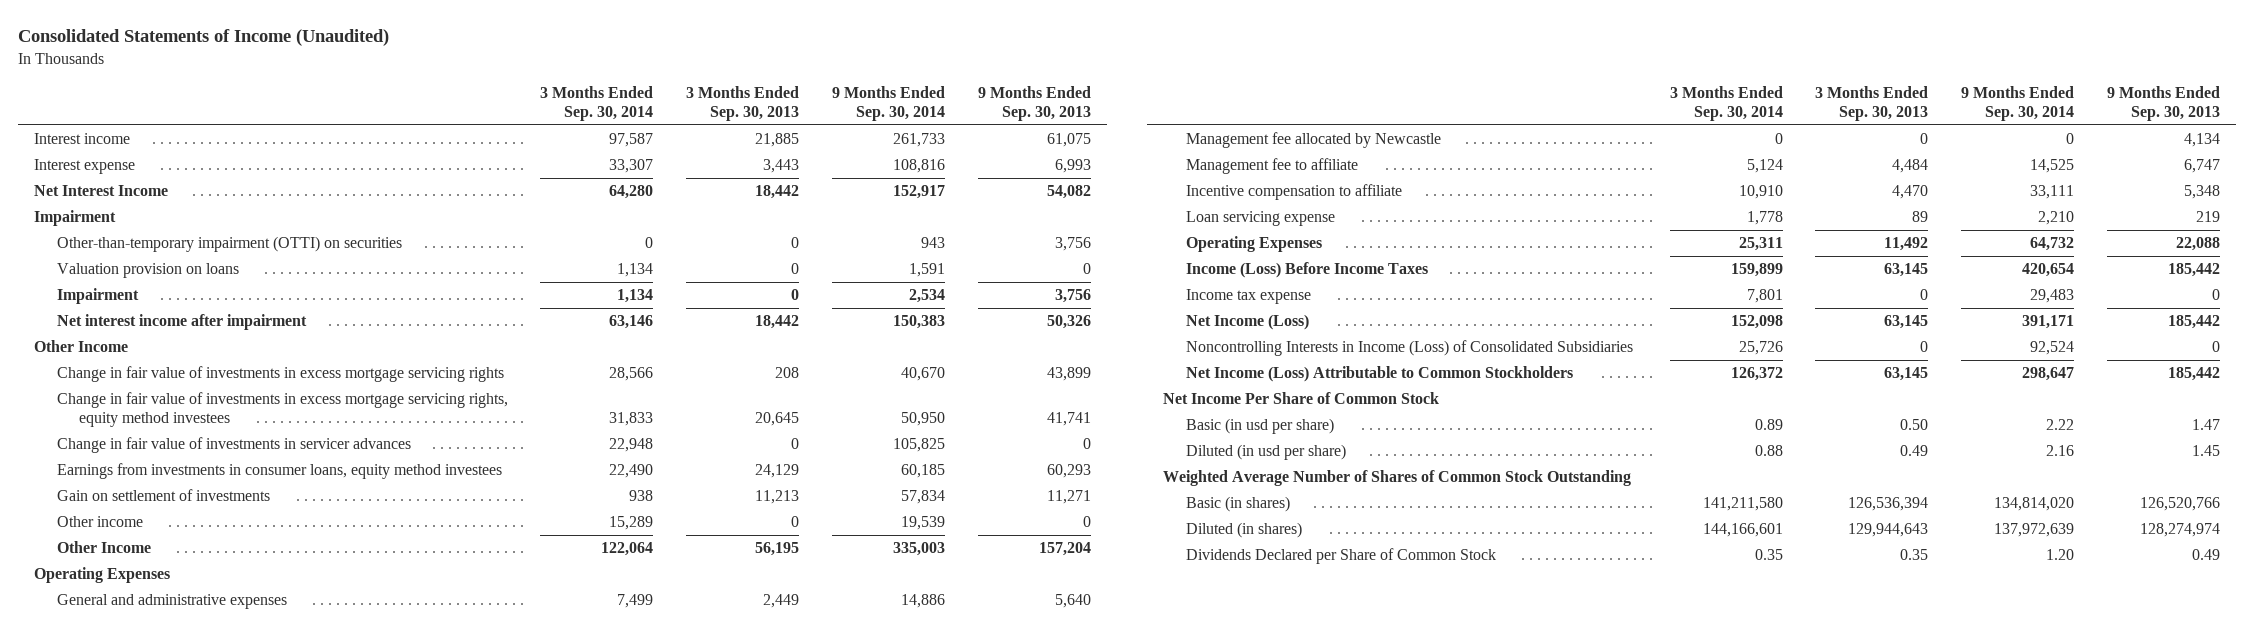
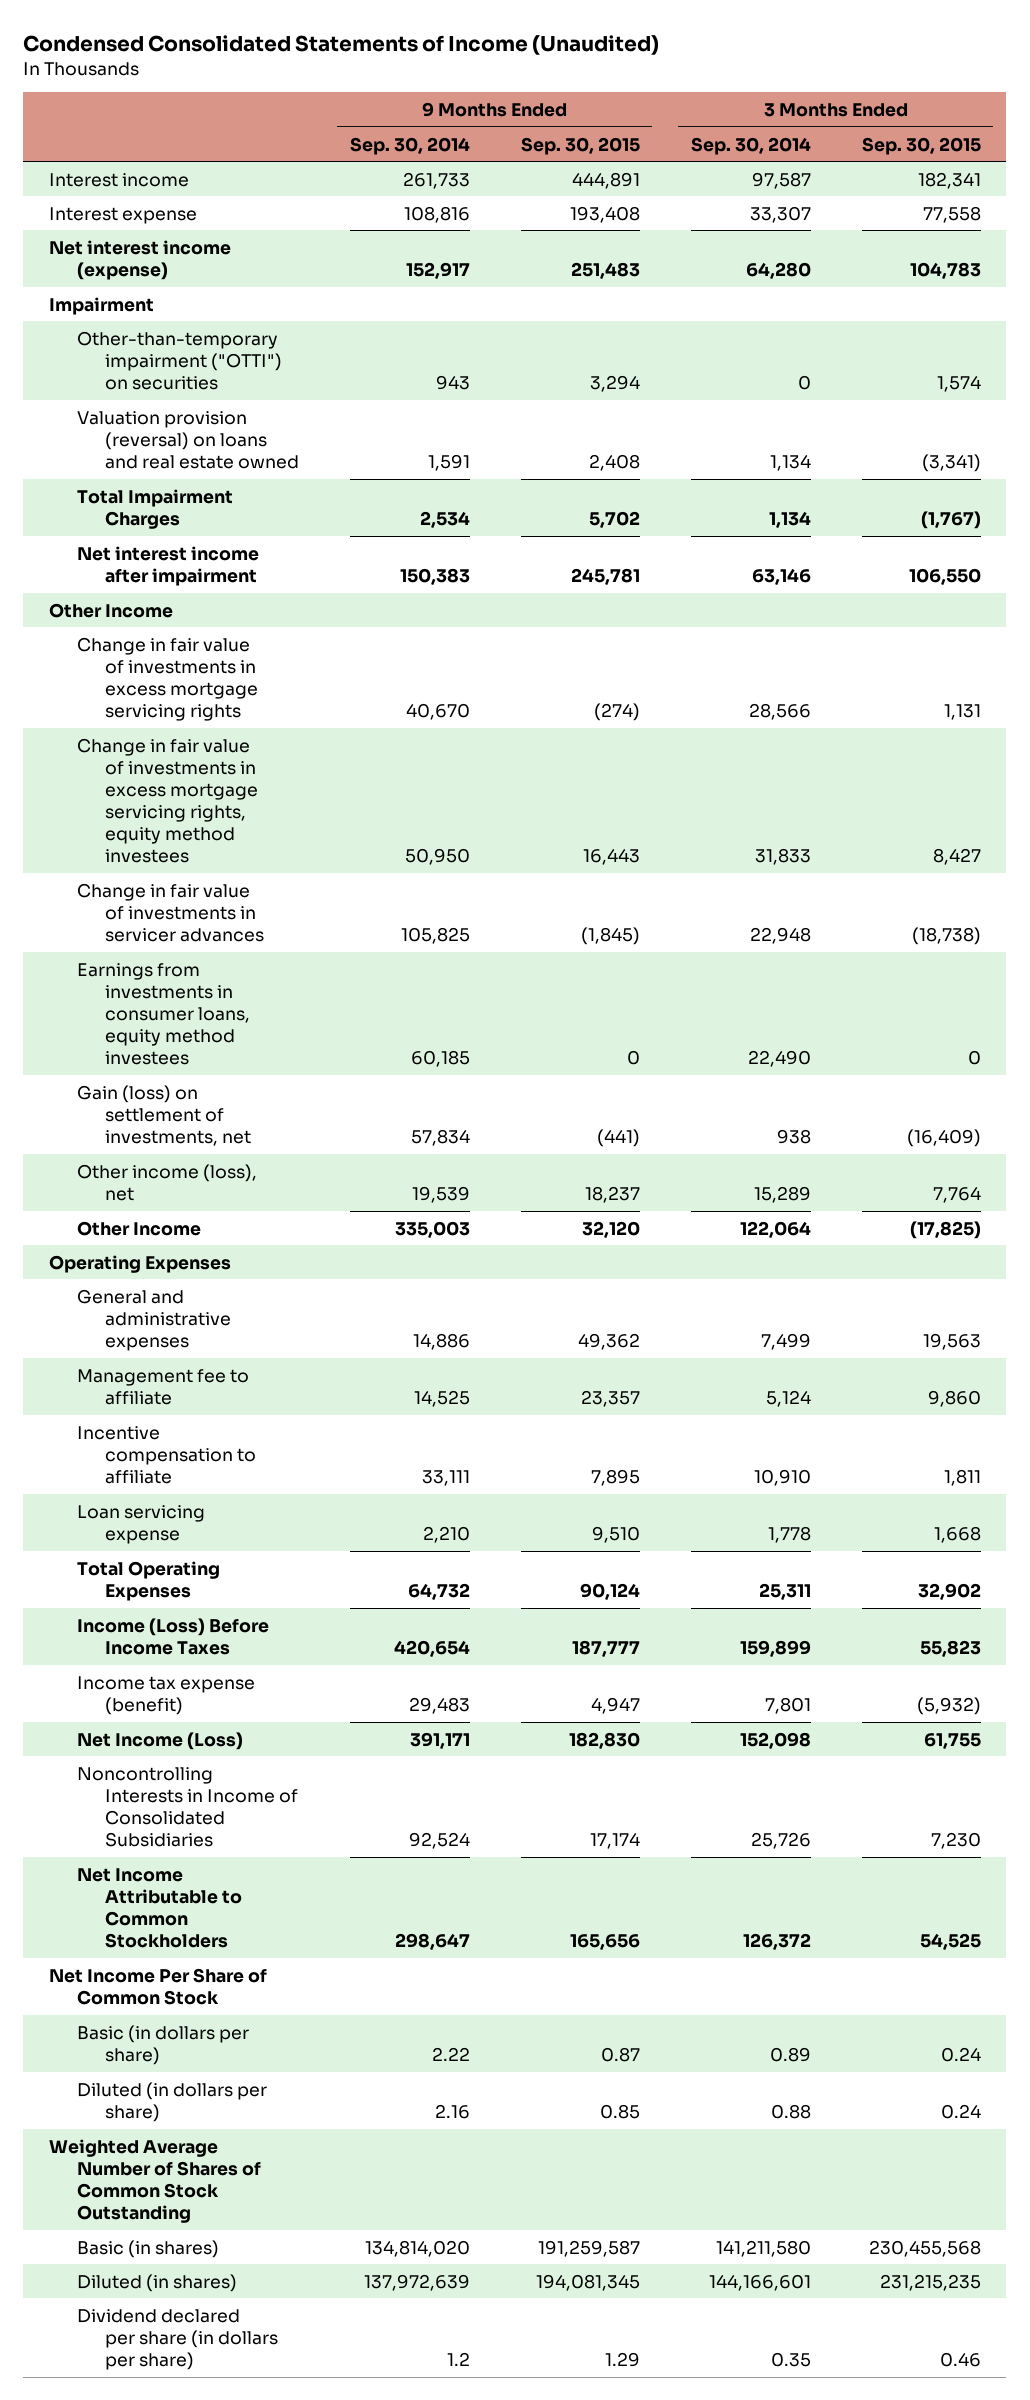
- Consolidated Statements of Income (Unaudited)
+ Condensed Consolidated Statements of Income (Unaudited)
- | 3 Months Ended Sep. 30, 2014 | 3 Months Ended Sep. 30, 2013 | 9 Months Ended Sep. 30, 2014 | 9 Months Ended Sep. 30, 2013
+ | 9 Months Ended Sep. 30, 2014 | 9 Months Ended Sep. 30, 2015 | 3 Months Ended Sep. 30, 2014 | 3 Months Ended Sep. 30, 2015
- Net Interest Income | 64,280 | 18,442 | 152,917 | 54,082
+ Net interest income (expense) | 152,917 | 251,483 | 64,280 | 104,783
- Other-than-temporary impairment (OTTI) on securities | 0 | 0 | 943 | 3,756
- Valuation provision on loans | 1,134 | 0 | 1,591 | 0
- Impairment | 1,134 | 0 | 2,534 | 3,756
+ Other-than-temporary impairment ("OTTI") on securities | 943 | 3,294 | 0 | 1,574
+ Valuation provision (reversal) on loans and real estate owned | 1,591 | 2,408 | 1,134 | (3,341)
+ Total Impairment Charges | 2,534 | 5,702 | 1,134 | (1,767)
- Gain on settlement of investments | 938 | 11,213 | 57,834 | 11,271
- Other income | 15,289 | 0 | 19,539 | 0
+ Gain (loss) on settlement of investments, net | 57,834 | (441) | 938 | (16,409)
+ Other income (loss), net | 19,539 | 18,237 | 15,289 | 7,764
- Management fee allocated by Newcastle | 0 | 0 | 0 | 4,134
- Operating Expenses | 25,311 | 11,492 | 64,732 | 22,088
+ Total Operating Expenses | 64,732 | 90,124 | 25,311 | 32,902
- Income tax expense | 7,801 | 0 | 29,483 | 0
+ Income tax expense (benefit) | 29,483 | 4,947 | 7,801 | (5,932)
- Noncontrolling Interests in Income (Loss) of Consolidated Subsidiaries | 25,726 | 0 | 92,524 | 0
- Net Income (Loss) Attributable to Common Stockholders | 126,372 | 63,145 | 298,647 | 185,442
+ Noncontrolling Interests in Income of Consolidated Subsidiaries | 92,524 | 17,174 | 25,726 | 7,230
+ Net Income Attributable to Common Stockholders | 298,647 | 165,656 | 126,372 | 54,525
- Basic (in usd per share) | 0.89 | 0.50 | 2.22 | 1.47
- Diluted (in usd per share) | 0.88 | 0.49 | 2.16 | 1.45
+ Basic (in dollars per share) | 2.22 | 0.87 | 0.89 | 0.24
+ Diluted (in dollars per share) | 2.16 | 0.85 | 0.88 | 0.24
- Dividends Declared per Share of Common Stock | 0.35 | 0.35 | 1.20 | 0.49
+ Dividend declared per share (in dollars per share) | 1.2 | 1.29 | 0.35 | 0.46

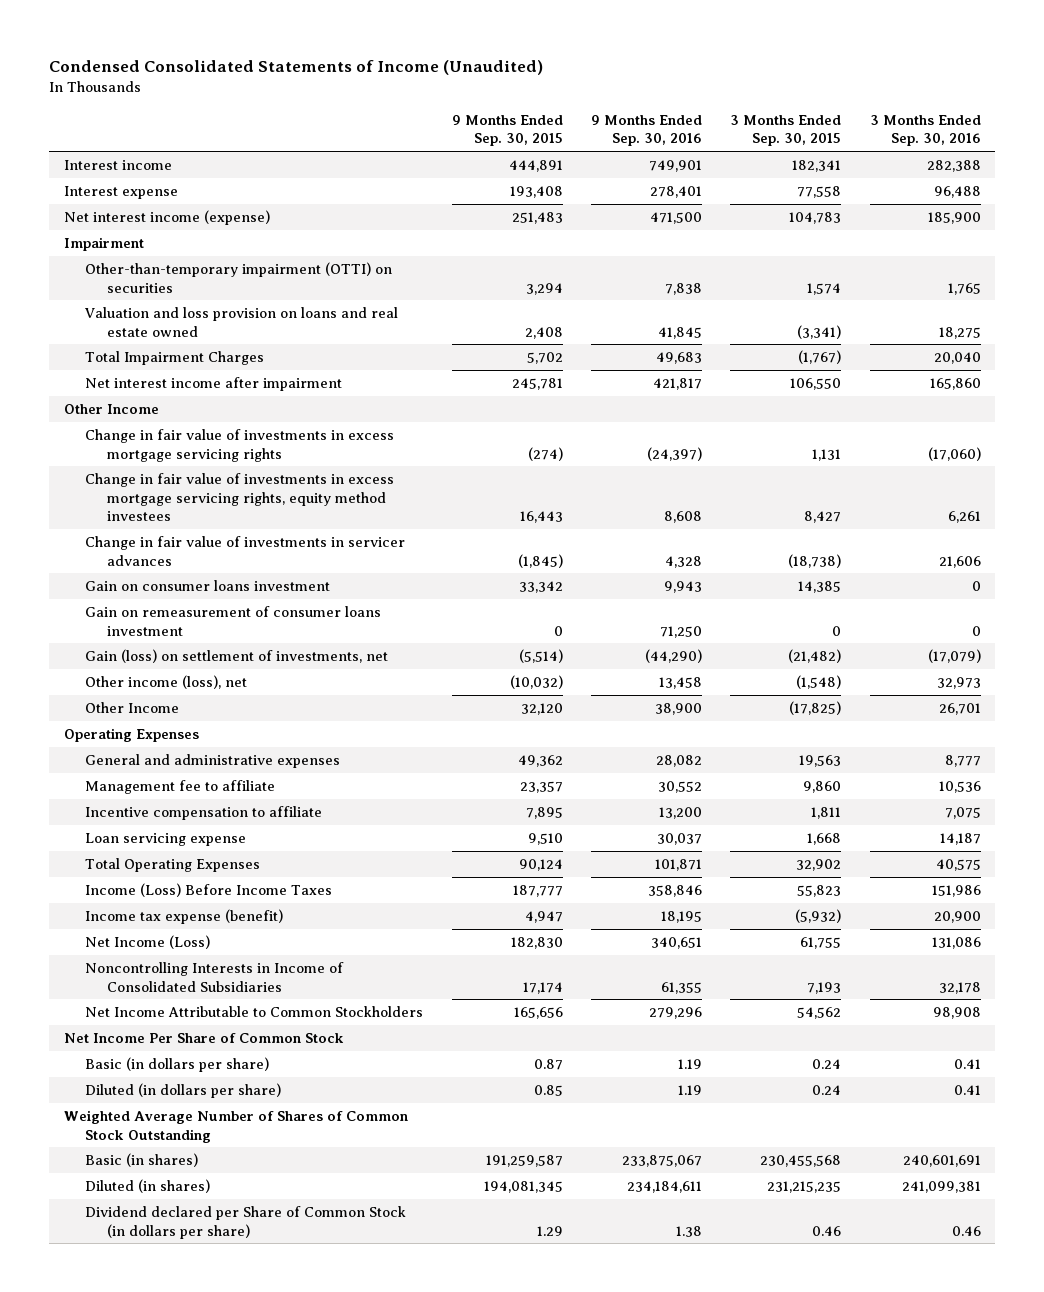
- | 9 Months Ended Sep. 30, 2014 | 9 Months Ended Sep. 30, 2015 | 3 Months Ended Sep. 30, 2014 | 3 Months Ended Sep. 30, 2015
+ | 9 Months Ended Sep. 30, 2015 | 9 Months Ended Sep. 30, 2016 | 3 Months Ended Sep. 30, 2015 | 3 Months Ended Sep. 30, 2016
- Other-than-temporary impairment ("OTTI") on securities | 943 | 3,294 | 0 | 1,574
- Valuation provision (reversal) on loans and real estate owned | 1,591 | 2,408 | 1,134 | (3,341)
+ Other-than-temporary impairment (OTTI) on securities | 3,294 | 7,838 | 1,574 | 1,765
+ Valuation and loss provision on loans and real estate owned | 2,408 | 41,845 | (3,341) | 18,275
- Earnings from investments in consumer loans, equity method investees | 60,185 | 0 | 22,490 | 0
- Gain (loss) on settlement of investments, net | 57,834 | (441) | 938 | (16,409)
- Other income (loss), net | 19,539 | 18,237 | 15,289 | 7,764
+ Gain on consumer loans investment | 33,342 | 9,943 | 14,385 | 0
+ Gain on remeasurement of consumer loans investment | 0 | 71,250 | 0 | 0
+ Gain (loss) on settlement of investments, net | (5,514) | (44,290) | (21,482) | (17,079)
+ Other income (loss), net | (10,032) | 13,458 | (1,548) | 32,973
- Noncontrolling Interests in Income of Consolidated Subsidiaries | 92,524 | 17,174 | 25,726 | 7,230
- Net Income Attributable to Common Stockholders | 298,647 | 165,656 | 126,372 | 54,525
+ Noncontrolling Interests in Income of Consolidated Subsidiaries | 17,174 | 61,355 | 7,193 | 32,178
+ Net Income Attributable to Common Stockholders | 165,656 | 279,296 | 54,562 | 98,908
- Dividend declared per share (in dollars per share) | 1.2 | 1.29 | 0.35 | 0.46
+ Dividend declared per Share of Common Stock (in dollars per share) | 1.29 | 1.38 | 0.46 | 0.46

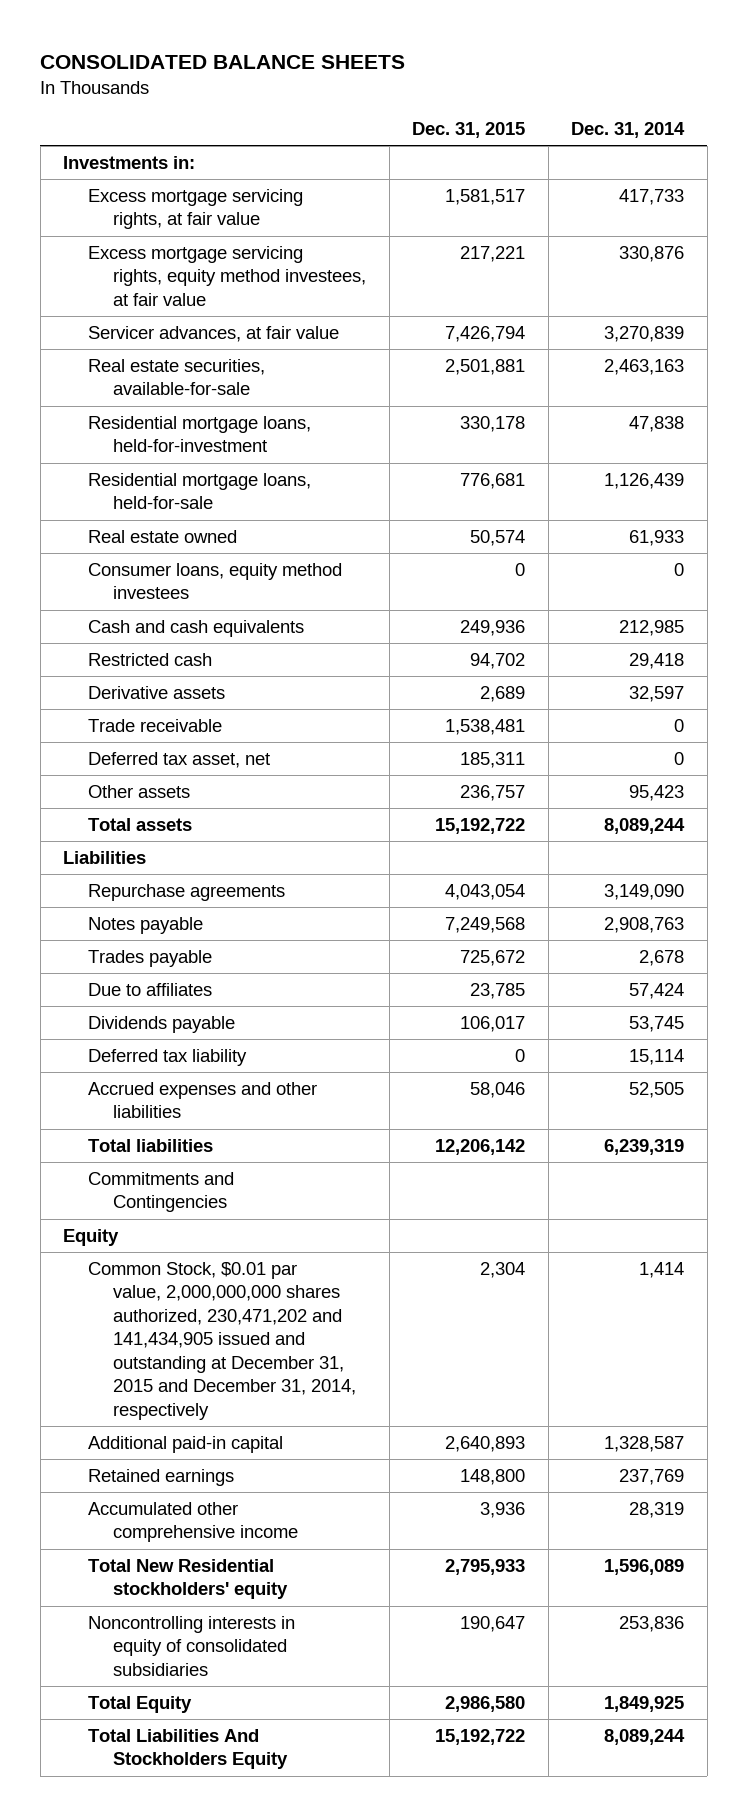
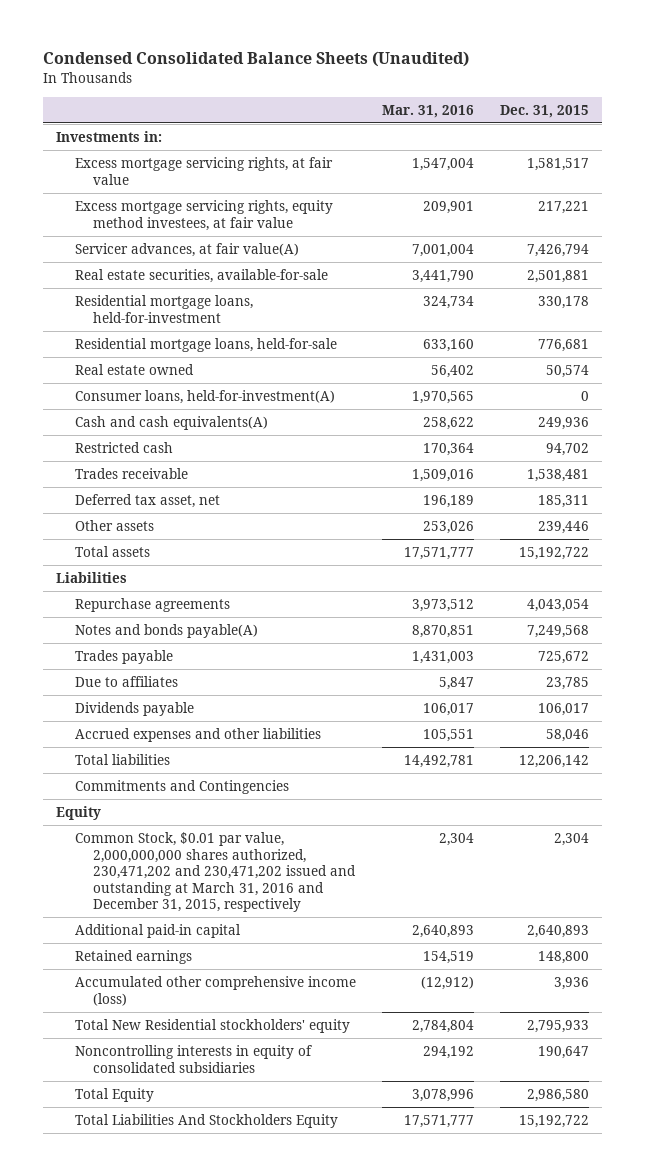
- CONSOLIDATED BALANCE SHEETS
+ Condensed Consolidated Balance Sheets (Unaudited)
- | Dec. 31, 2015 | Dec. 31, 2014
+ | Mar. 31, 2016 | Dec. 31, 2015
- Servicer advances, at fair value | 7,426,794 | 3,270,839
+ Servicer advances, at fair value(A) | 7,001,004 | 7,426,794
- Consumer loans, equity method investees | 0 | 0
- Cash and cash equivalents | 249,936 | 212,985
+ Consumer loans, held-for-investment(A) | 1,970,565 | 0
+ Cash and cash equivalents(A) | 258,622 | 249,936
- Derivative assets | 2,689 | 32,597
- Trade receivable | 1,538,481 | 0
+ Trades receivable | 1,509,016 | 1,538,481
- Other assets | 236,757 | 95,423
+ Other assets | 253,026 | 239,446
- Notes payable | 7,249,568 | 2,908,763
+ Notes and bonds payable(A) | 8,870,851 | 7,249,568
- Deferred tax liability | 0 | 15,114
- Common Stock, $0.01 par value, 2,000,000,000 shares authorized, 230,471,202 and 141,434,905 issued and outstanding at December 31, 2015 and December 31, 2014, respectively | 2,304 | 1,414
+ Common Stock, $0.01 par value, 2,000,000,000 shares authorized, 230,471,202 and 230,471,202 issued and outstanding at March 31, 2016 and December 31, 2015, respectively | 2,304 | 2,304
- Accumulated other comprehensive income | 3,936 | 28,319
+ Accumulated other comprehensive income (loss) | (12,912) | 3,936

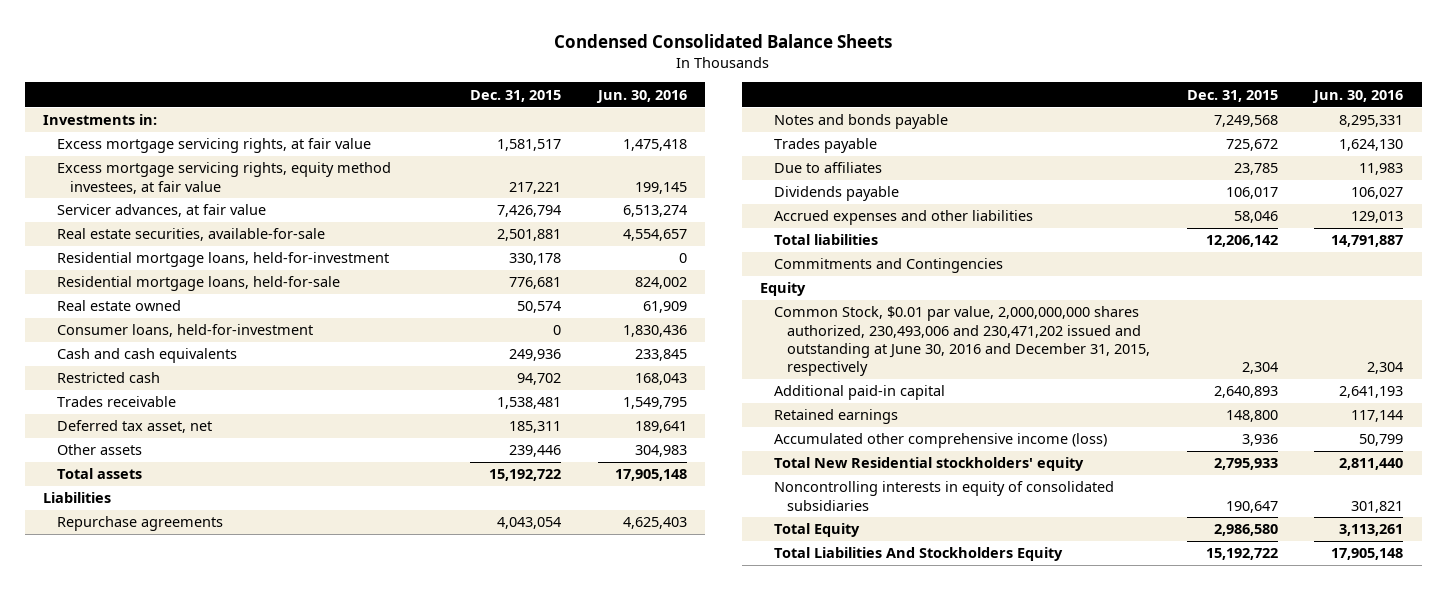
- Condensed Consolidated Balance Sheets (Unaudited)
+ Condensed Consolidated Balance Sheets
- | Mar. 31, 2016 | Dec. 31, 2015
+ | Dec. 31, 2015 | Jun. 30, 2016
- Servicer advances, at fair value(A) | 7,001,004 | 7,426,794
+ Servicer advances, at fair value | 7,426,794 | 6,513,274
- Consumer loans, held-for-investment(A) | 1,970,565 | 0
- Cash and cash equivalents(A) | 258,622 | 249,936
+ Consumer loans, held-for-investment | 0 | 1,830,436
+ Cash and cash equivalents | 249,936 | 233,845
- Notes and bonds payable(A) | 8,870,851 | 7,249,568
+ Notes and bonds payable | 7,249,568 | 8,295,331
- Common Stock, $0.01 par value, 2,000,000,000 shares authorized, 230,471,202 and 230,471,202 issued and outstanding at March 31, 2016 and December 31, 2015, respectively | 2,304 | 2,304
+ Common Stock, $0.01 par value, 2,000,000,000 shares authorized, 230,493,006 and 230,471,202 issued and outstanding at June 30, 2016 and December 31, 2015, respectively | 2,304 | 2,304

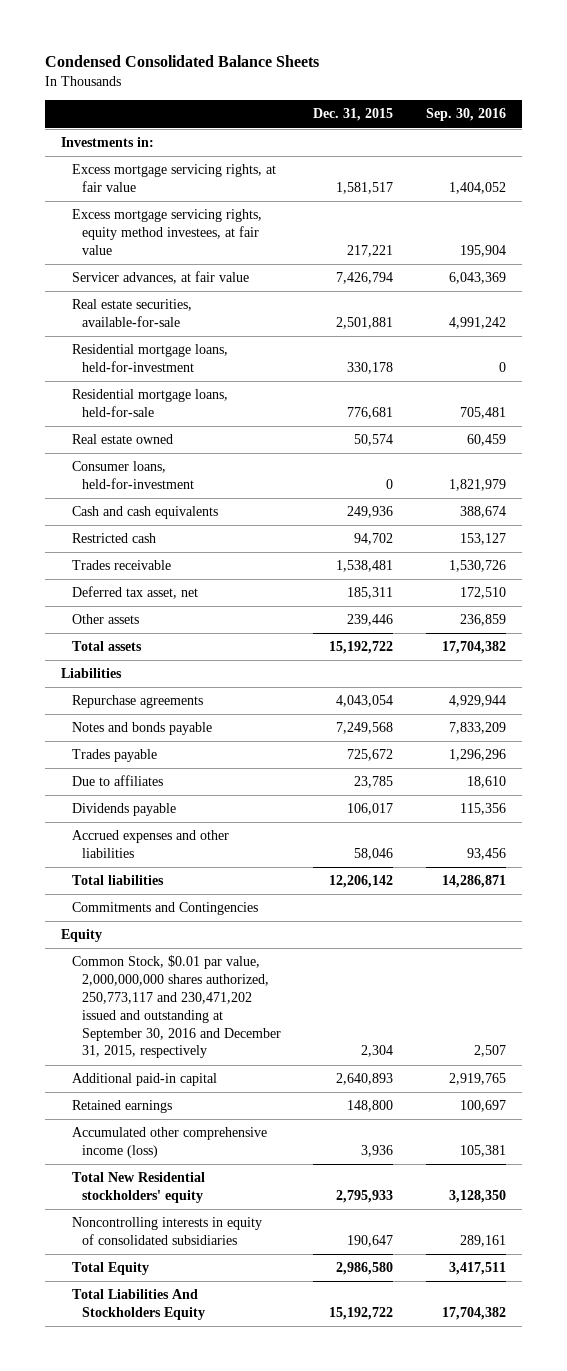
- | Dec. 31, 2015 | Jun. 30, 2016
+ | Dec. 31, 2015 | Sep. 30, 2016
- Common Stock, $0.01 par value, 2,000,000,000 shares authorized, 230,493,006 and 230,471,202 issued and outstanding at June 30, 2016 and December 31, 2015, respectively | 2,304 | 2,304
+ Common Stock, $0.01 par value, 2,000,000,000 shares authorized, 250,773,117 and 230,471,202 issued and outstanding at September 30, 2016 and December 31, 2015, respectively | 2,304 | 2,507

